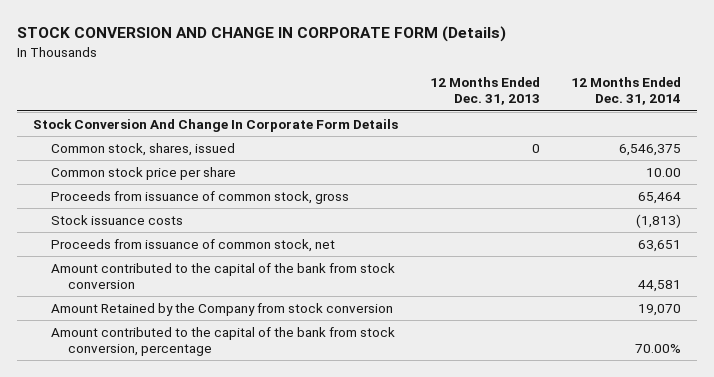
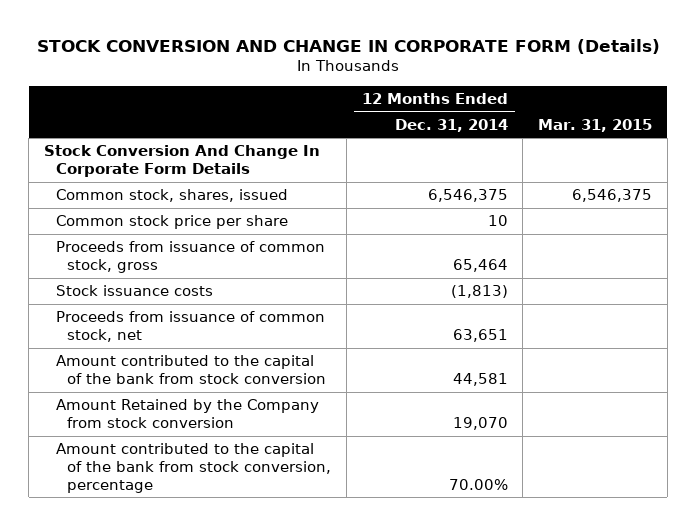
- | 12 Months Ended Dec. 31, 2013 | 12 Months Ended Dec. 31, 2014
+ | 12 Months Ended Dec. 31, 2014 | Mar. 31, 2015
- Common stock price per share | | 10.00
+ Common stock price per share | 10 |

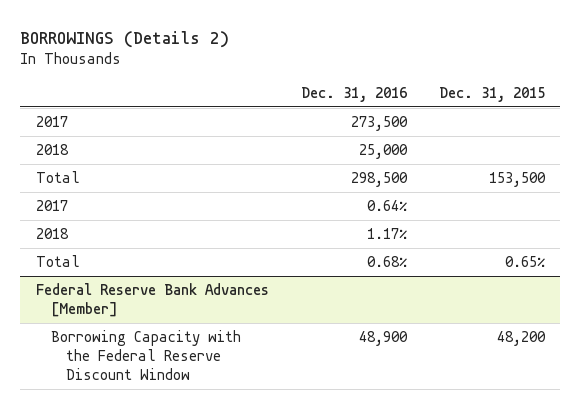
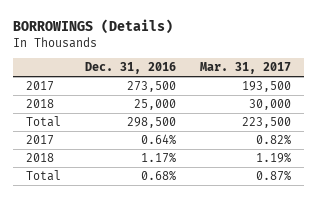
- BORROWINGS (Details 2)
+ BORROWINGS (Details)
- | Dec. 31, 2016 | Dec. 31, 2015
+ | Dec. 31, 2016 | Mar. 31, 2017
- Federal Reserve Bank Advances [Member]
- Borrowing Capacity with the Federal Reserve Discount Window | 48,900 | 48,200

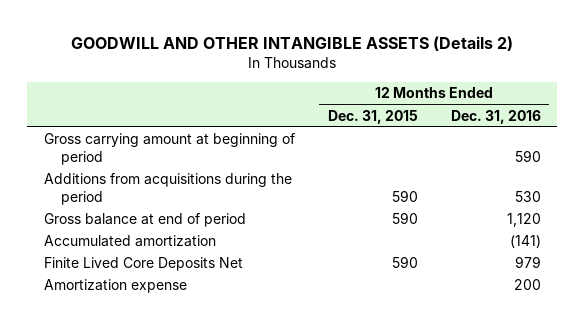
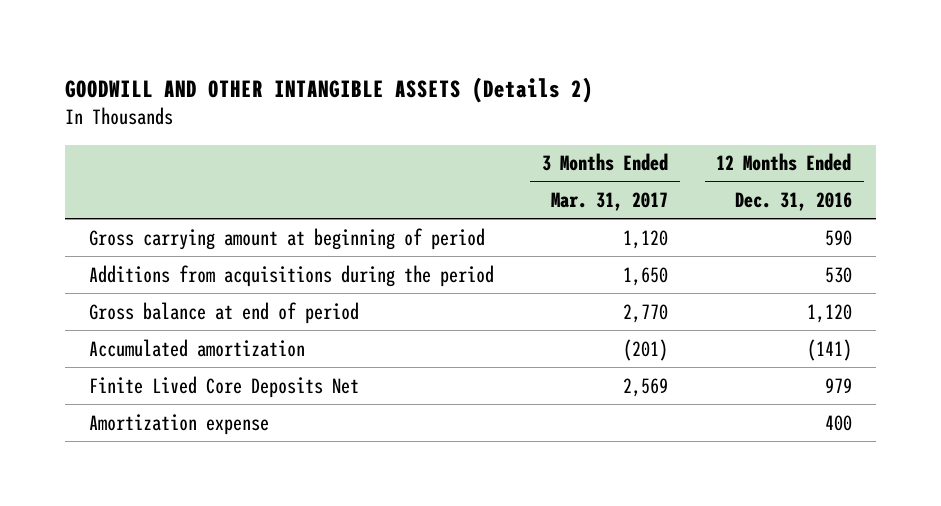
- | 12 Months Ended Dec. 31, 2015 | 12 Months Ended Dec. 31, 2016
+ | 3 Months Ended Mar. 31, 2017 | 12 Months Ended Dec. 31, 2016
- Amortization expense | | 200
+ Amortization expense | | 400

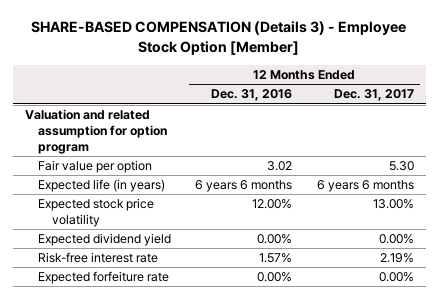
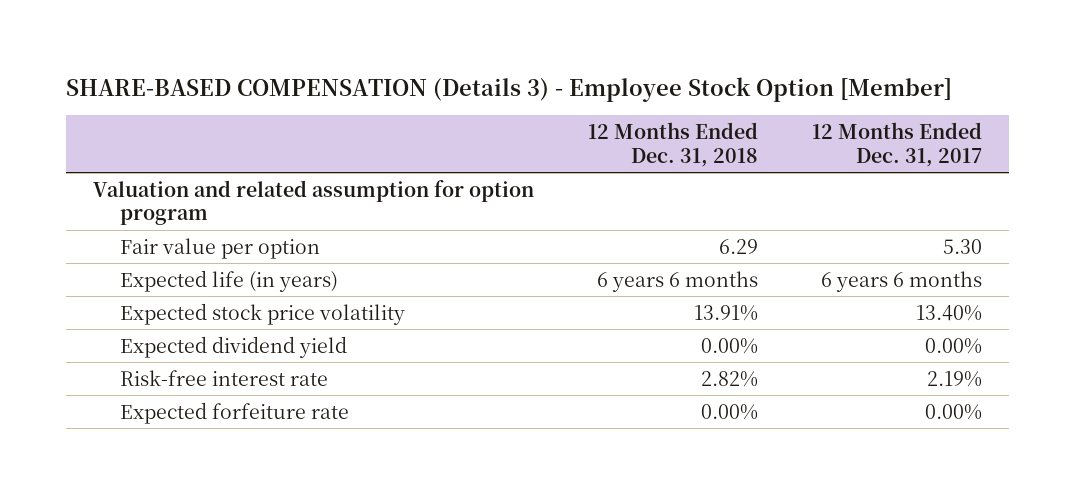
- | 12 Months Ended Dec. 31, 2016 | 12 Months Ended Dec. 31, 2017
+ | 12 Months Ended Dec. 31, 2018 | 12 Months Ended Dec. 31, 2017
- Expected stock price volatility | 12.00% | 13.00%
+ Expected stock price volatility | 13.91% | 13.40%

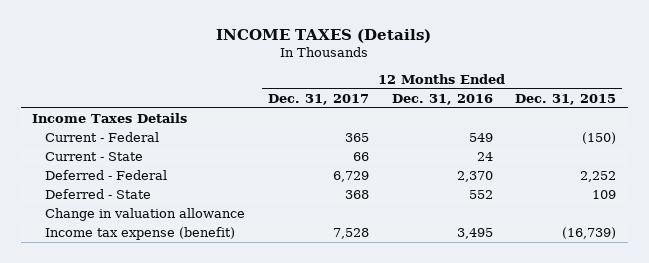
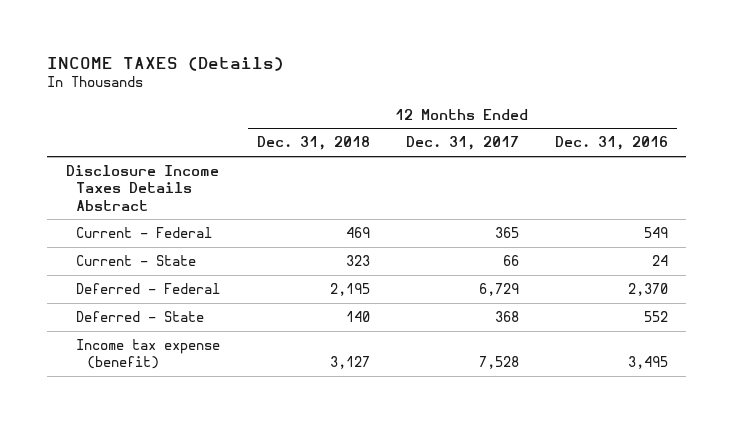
- | 12 Months Ended Dec. 31, 2017 | 12 Months Ended Dec. 31, 2016 | 12 Months Ended Dec. 31, 2015
+ | 12 Months Ended Dec. 31, 2018 | 12 Months Ended Dec. 31, 2017 | 12 Months Ended Dec. 31, 2016
- Income Taxes Details
+ Disclosure Income Taxes Details Abstract
- Change in valuation allowance

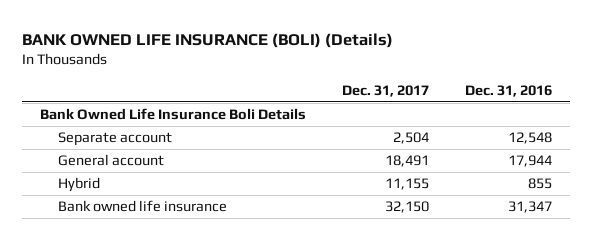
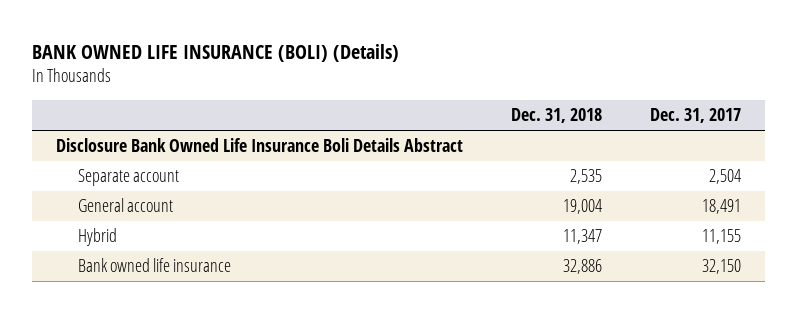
- | Dec. 31, 2017 | Dec. 31, 2016
+ | Dec. 31, 2018 | Dec. 31, 2017
- Bank Owned Life Insurance Boli Details
+ Disclosure Bank Owned Life Insurance Boli Details Abstract

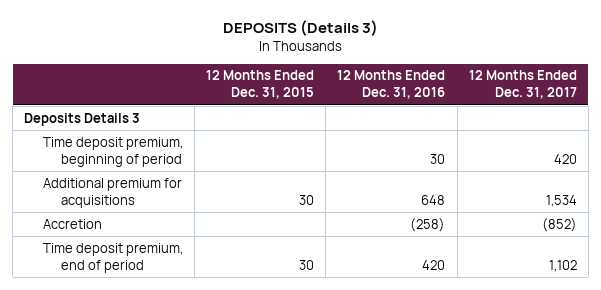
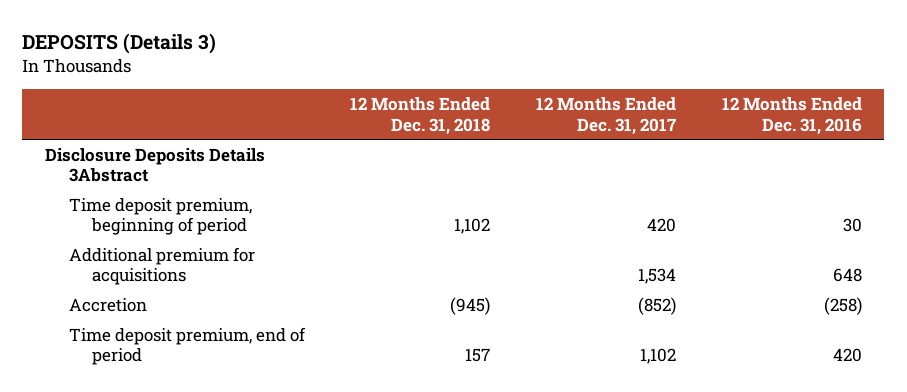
- | 12 Months Ended Dec. 31, 2015 | 12 Months Ended Dec. 31, 2016 | 12 Months Ended Dec. 31, 2017
+ | 12 Months Ended Dec. 31, 2018 | 12 Months Ended Dec. 31, 2017 | 12 Months Ended Dec. 31, 2016
- Deposits Details 3
+ Disclosure Deposits Details 3Abstract

